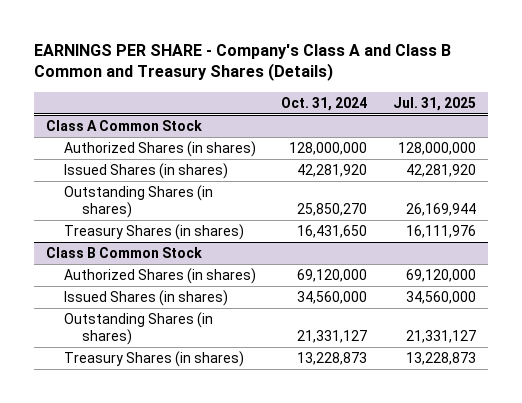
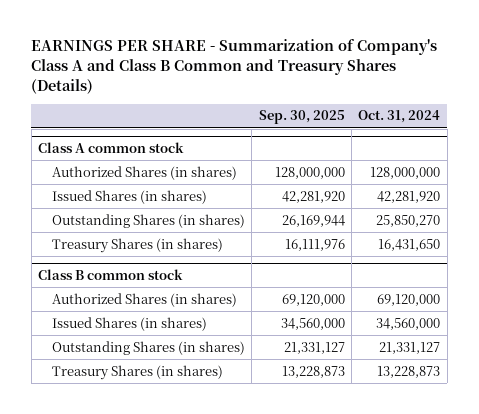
- EARNINGS PER SHARE - Company's Class A and Class B Common and Treasury Shares (Details)
+ EARNINGS PER SHARE - Summarization of Company's Class A and Class B Common and Treasury Shares (Details)
- | Oct. 31, 2024 | Jul. 31, 2025
+ | Sep. 30, 2025 | Oct. 31, 2024
- Class A Common Stock
+ Class A common stock
- Class B Common Stock
+ Class B common stock

